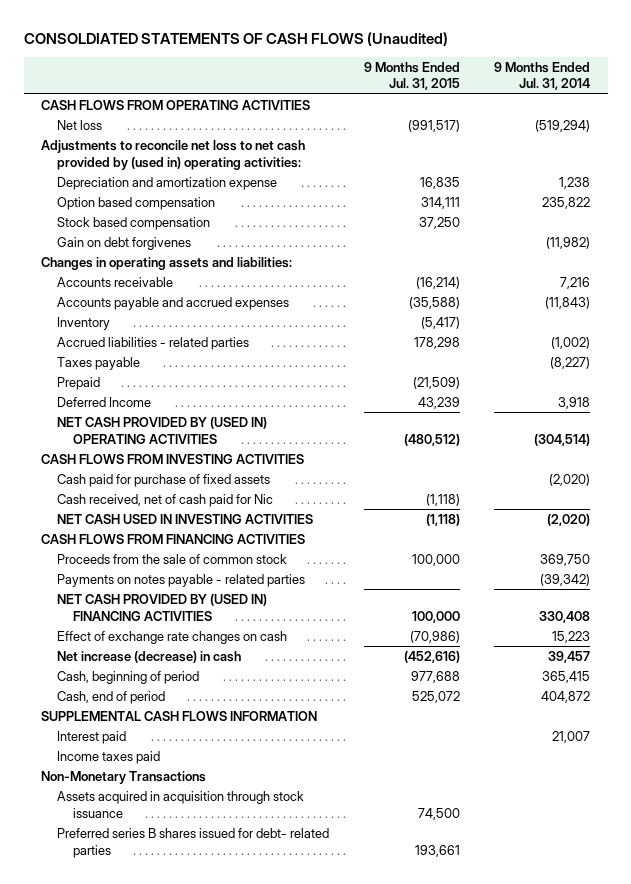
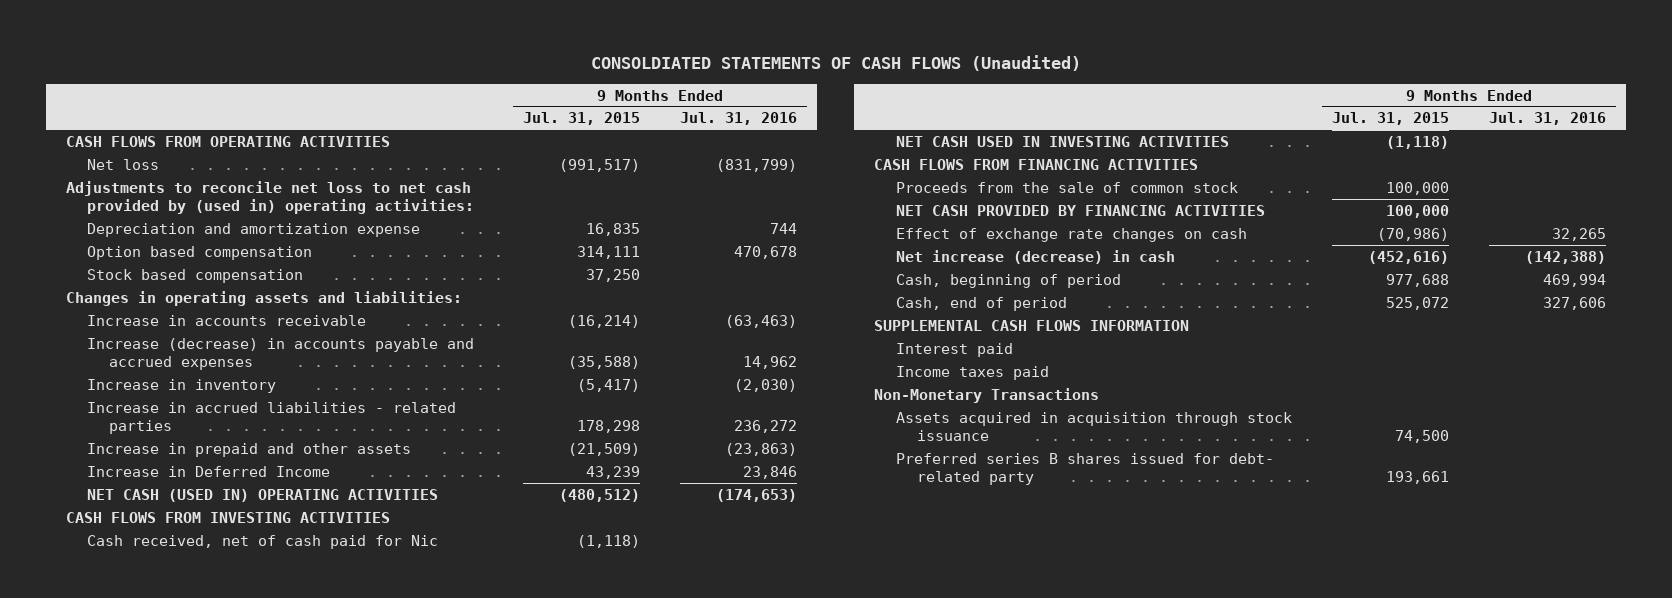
- | 9 Months Ended Jul. 31, 2015 | 9 Months Ended Jul. 31, 2014
+ | 9 Months Ended Jul. 31, 2015 | 9 Months Ended Jul. 31, 2016
- Gain on debt forgivenes | | (11,982)
- Accounts receivable | (16,214) | 7,216
- Accounts payable and accrued expenses | (35,588) | (11,843)
- Inventory | (5,417) |
- Accrued liabilities - related parties | 178,298 | (1,002)
- Taxes payable | | (8,227)
- Prepaid | (21,509) |
- Deferred Income | 43,239 | 3,918
- NET CASH PROVIDED BY (USED IN) OPERATING ACTIVITIES | (480,512) | (304,514)
+ Increase in accounts receivable | (16,214) | (63,463)
+ Increase (decrease) in accounts payable and accrued expenses | (35,588) | 14,962
+ Increase in inventory | (5,417) | (2,030)
+ Increase in accrued liabilities - related parties | 178,298 | 236,272
+ Increase in prepaid and other assets | (21,509) | (23,863)
+ Increase in Deferred Income | 43,239 | 23,846
+ NET CASH (USED IN) OPERATING ACTIVITIES | (480,512) | (174,653)
- Cash paid for purchase of fixed assets | | (2,020)
- Payments on notes payable - related parties | | (39,342)
- NET CASH PROVIDED BY (USED IN) FINANCING ACTIVITIES | 100,000 | 330,408
+ NET CASH PROVIDED BY FINANCING ACTIVITIES | 100,000 |
- Preferred series B shares issued for debt- related parties | 193,661 |
+ Preferred series B shares issued for debt- related party | 193,661 |

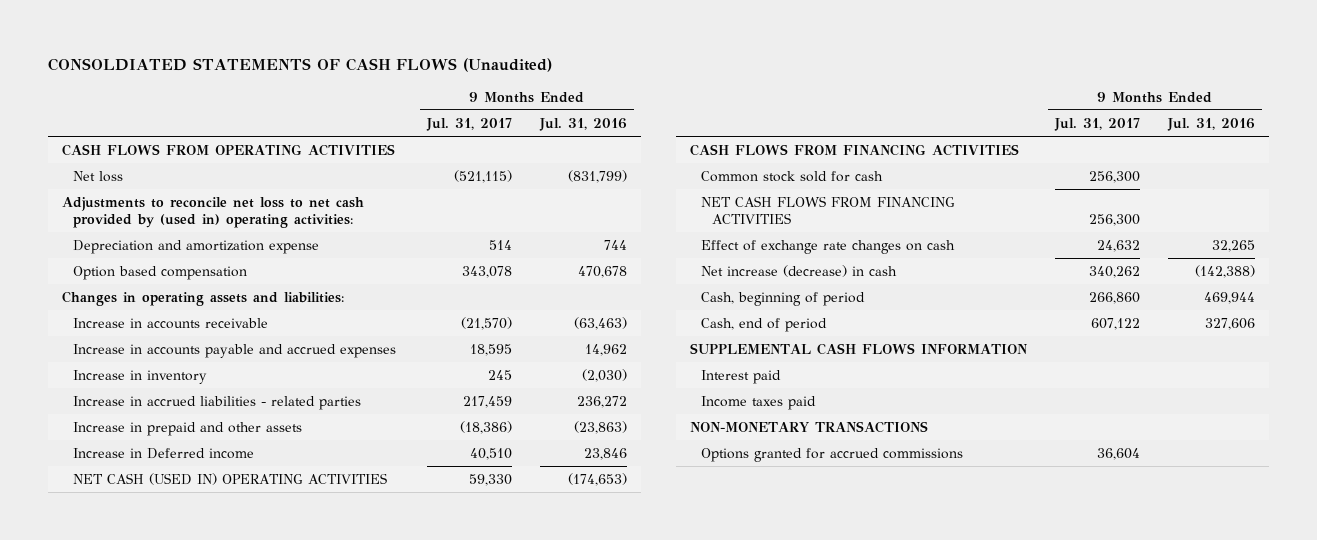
- | 9 Months Ended Jul. 31, 2015 | 9 Months Ended Jul. 31, 2016
+ | 9 Months Ended Jul. 31, 2017 | 9 Months Ended Jul. 31, 2016
- Stock based compensation | 37,250 |
- Increase (decrease) in accounts payable and accrued expenses | (35,588) | 14,962
+ Increase in accounts payable and accrued expenses | 18,595 | 14,962
- Increase in Deferred Income | 43,239 | 23,846
+ Increase in Deferred income | 40,510 | 23,846
- CASH FLOWS FROM INVESTING ACTIVITIES
- Cash received, net of cash paid for Nic | (1,118) |
- NET CASH USED IN INVESTING ACTIVITIES | (1,118) |
- Proceeds from the sale of common stock | 100,000 |
- NET CASH PROVIDED BY FINANCING ACTIVITIES | 100,000 |
+ Common stock sold for cash | 256,300 |
+ NET CASH FLOWS FROM FINANCING ACTIVITIES | 256,300 |
- Cash, beginning of period | 977,688 | 469,994
+ Cash, beginning of period | 266,860 | 469,944
- Non-Monetary Transactions
- Assets acquired in acquisition through stock issuance | 74,500 |
- Preferred series B shares issued for debt- related party | 193,661 |
+ NON-MONETARY TRANSACTIONS
+ Options granted for accrued commissions | 36,604 |

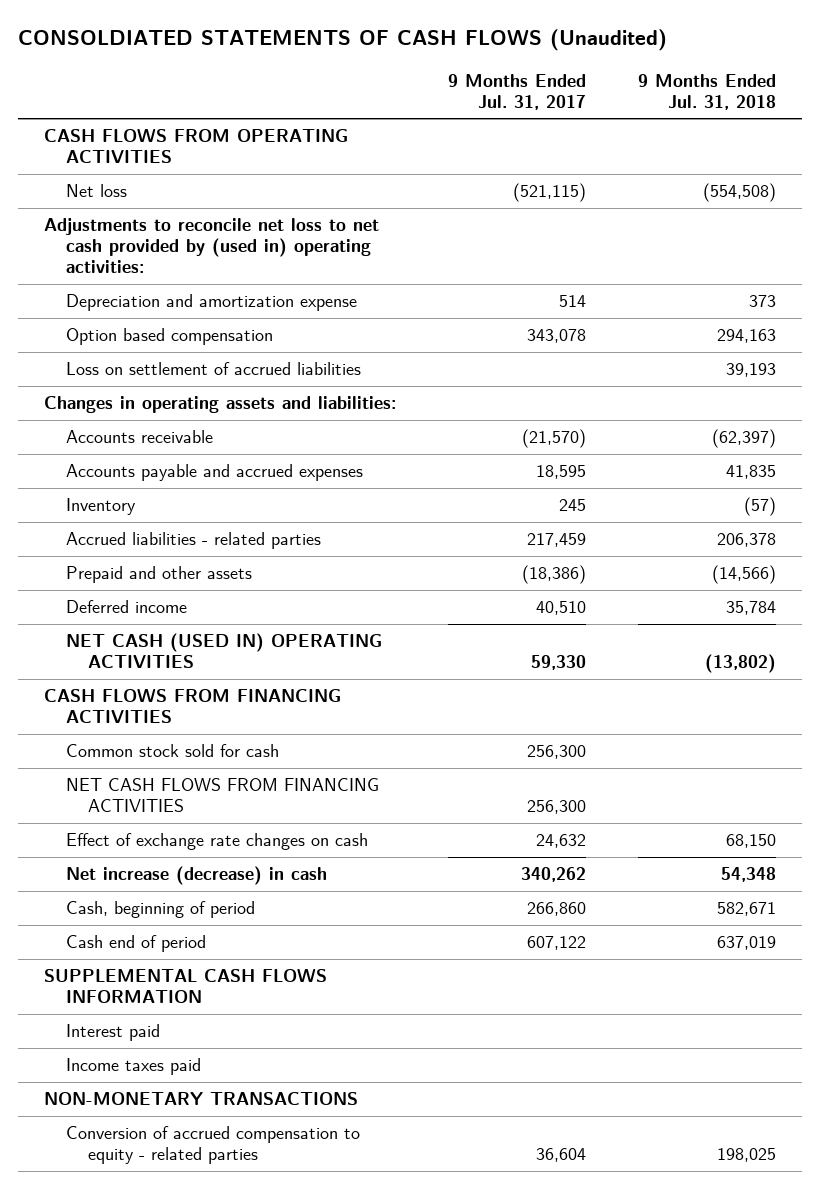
- | 9 Months Ended Jul. 31, 2017 | 9 Months Ended Jul. 31, 2016
+ | 9 Months Ended Jul. 31, 2017 | 9 Months Ended Jul. 31, 2018
+ Loss on settlement of accrued liabilities | | 39,193
- Increase in accounts receivable | (21,570) | (63,463)
- Increase in accounts payable and accrued expenses | 18,595 | 14,962
- Increase in inventory | 245 | (2,030)
- Increase in accrued liabilities - related parties | 217,459 | 236,272
- Increase in prepaid and other assets | (18,386) | (23,863)
- Increase in Deferred income | 40,510 | 23,846
+ Accounts receivable | (21,570) | (62,397)
+ Accounts payable and accrued expenses | 18,595 | 41,835
+ Inventory | 245 | (57)
+ Accrued liabilities - related parties | 217,459 | 206,378
+ Prepaid and other assets | (18,386) | (14,566)
+ Deferred income | 40,510 | 35,784
- Cash, end of period | 607,122 | 327,606
+ Cash end of period | 607,122 | 637,019
- Options granted for accrued commissions | 36,604 |
+ Conversion of accrued compensation to equity - related parties | 36,604 | 198,025

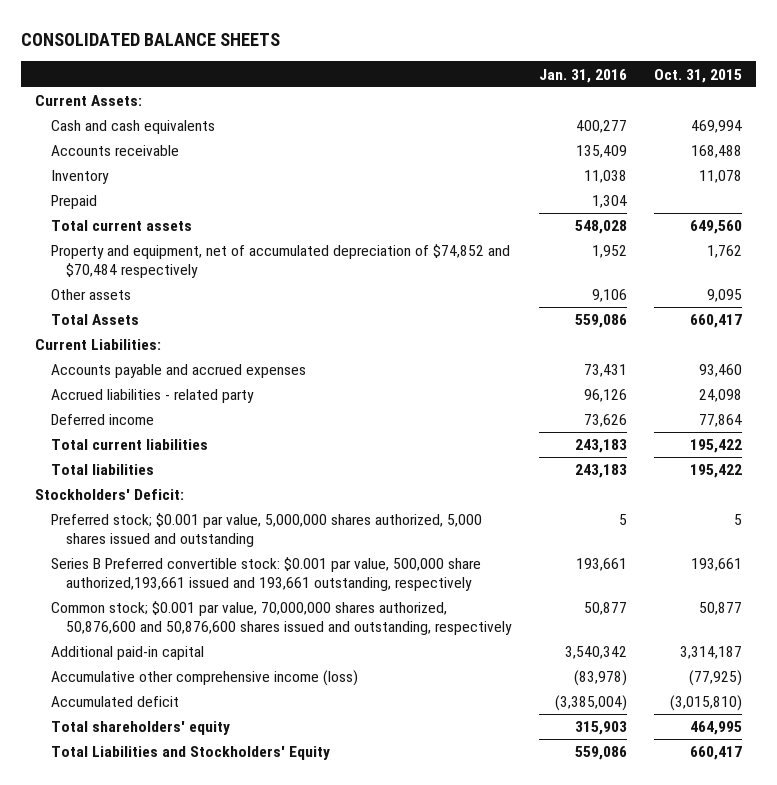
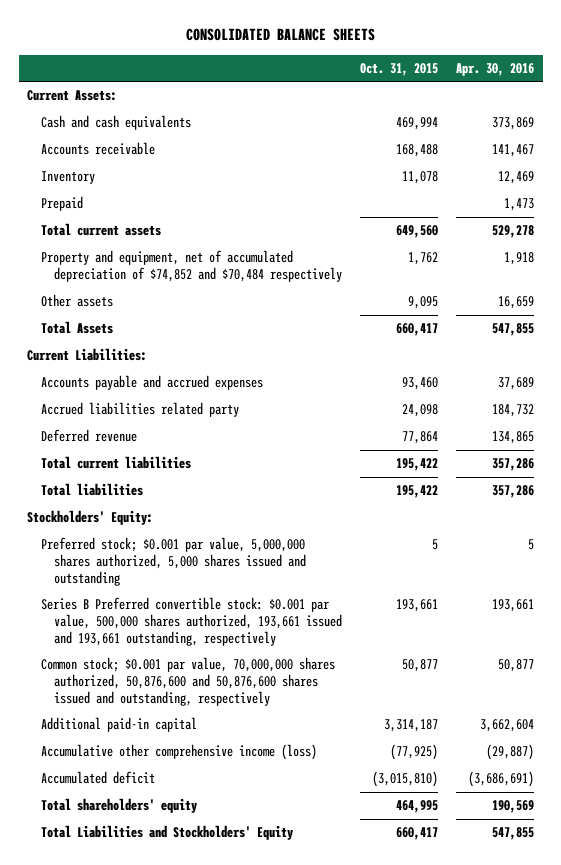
- | Jan. 31, 2016 | Oct. 31, 2015
+ | Oct. 31, 2015 | Apr. 30, 2016
- Accrued liabilities - related party | 96,126 | 24,098
- Deferred income | 73,626 | 77,864
+ Accrued liabilities related party | 24,098 | 184,732
+ Deferred revenue | 77,864 | 134,865
- Stockholders' Deficit:
+ Stockholders' Equity:
- Series B Preferred convertible stock: $0.001 par value, 500,000 share authorized,193,661 issued and 193,661 outstanding, respectively | 193,661 | 193,661
+ Series B Preferred convertible stock: $0.001 par value, 500,000 shares authorized, 193,661 issued and 193,661 outstanding, respectively | 193,661 | 193,661

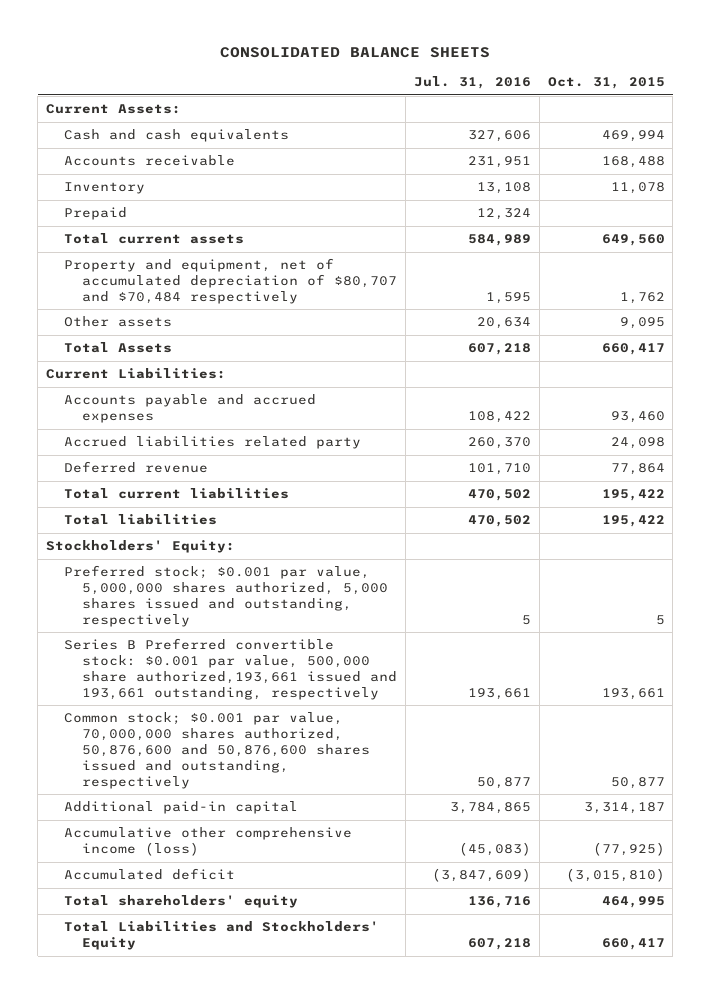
- | Oct. 31, 2015 | Apr. 30, 2016
+ | Jul. 31, 2016 | Oct. 31, 2015
- Property and equipment, net of accumulated depreciation of $74,852 and $70,484 respectively | 1,762 | 1,918
+ Property and equipment, net of accumulated depreciation of $80,707 and $70,484 respectively | 1,595 | 1,762
- Preferred stock; $0.001 par value, 5,000,000 shares authorized, 5,000 shares issued and outstanding | 5 | 5
- Series B Preferred convertible stock: $0.001 par value, 500,000 shares authorized, 193,661 issued and 193,661 outstanding, respectively | 193,661 | 193,661
+ Preferred stock; $0.001 par value, 5,000,000 shares authorized, 5,000 shares issued and outstanding, respectively | 5 | 5
+ Series B Preferred convertible stock: $0.001 par value, 500,000 share authorized,193,661 issued and 193,661 outstanding, respectively | 193,661 | 193,661

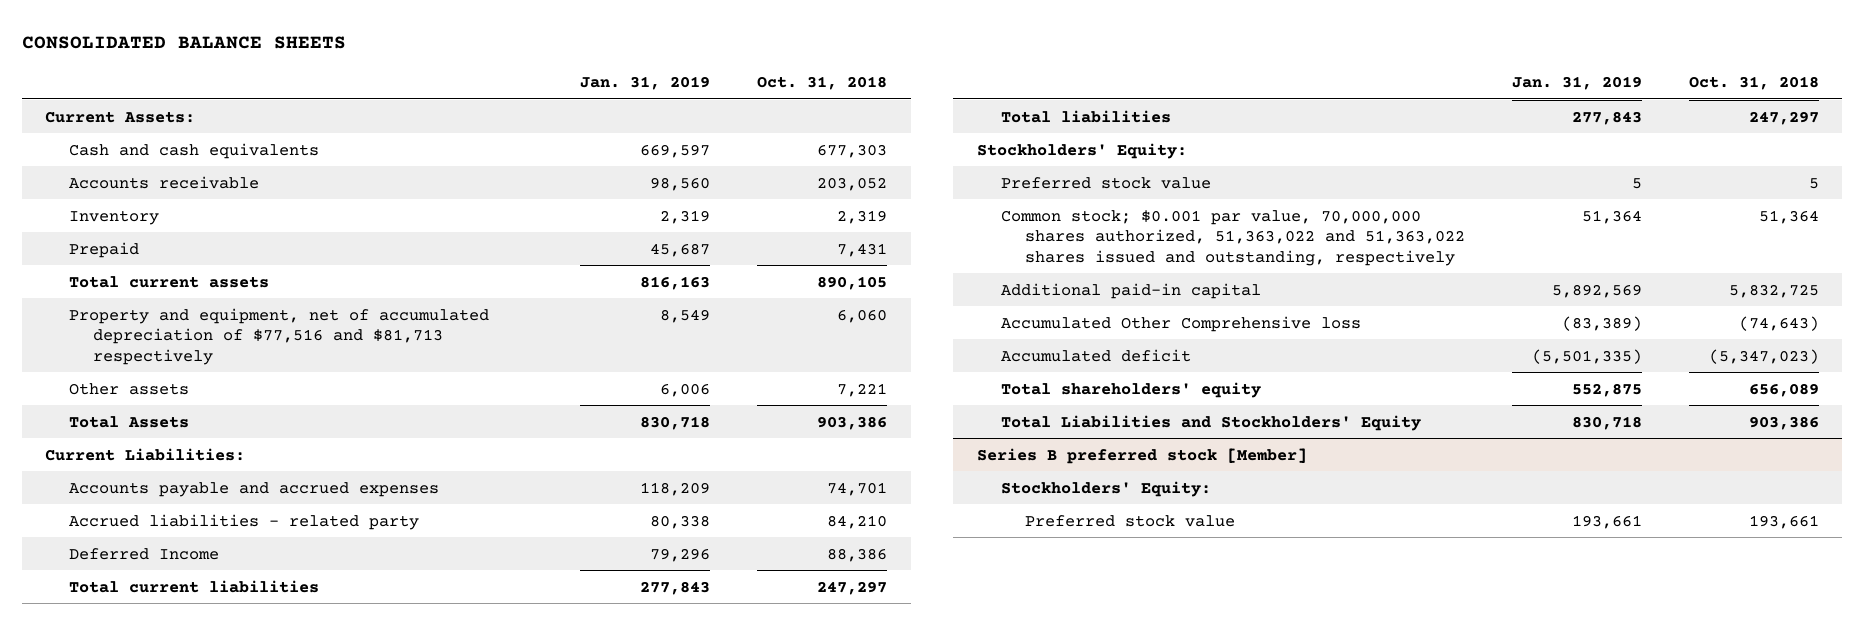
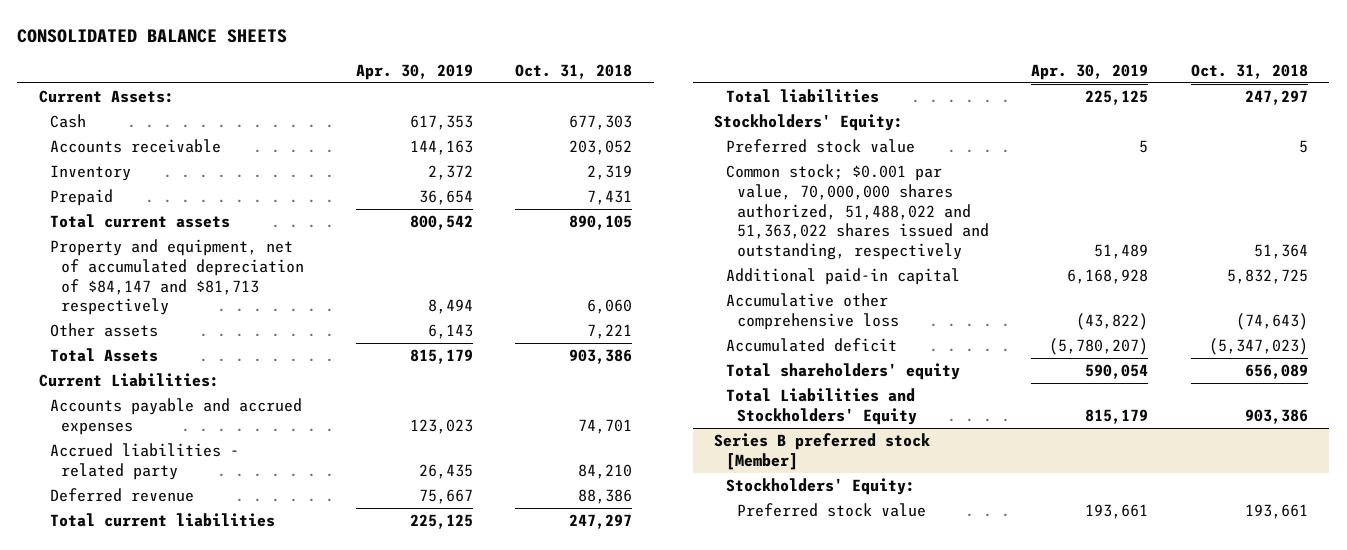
- | Jan. 31, 2019 | Oct. 31, 2018
+ | Apr. 30, 2019 | Oct. 31, 2018
- Cash and cash equivalents | 669,597 | 677,303
+ Cash | 617,353 | 677,303
- Property and equipment, net of accumulated depreciation of $77,516 and $81,713 respectively | 8,549 | 6,060
+ Property and equipment, net of accumulated depreciation of $84,147 and $81,713 respectively | 8,494 | 6,060
- Deferred Income | 79,296 | 88,386
+ Deferred revenue | 75,667 | 88,386
- Common stock; $0.001 par value, 70,000,000 shares authorized, 51,363,022 and 51,363,022 shares issued and outstanding, respectively | 51,364 | 51,364
+ Common stock; $0.001 par value, 70,000,000 shares authorized, 51,488,022 and 51,363,022 shares issued and outstanding, respectively | 51,489 | 51,364
- Accumulated Other Comprehensive loss | (83,389) | (74,643)
+ Accumulative other comprehensive loss | (43,822) | (74,643)

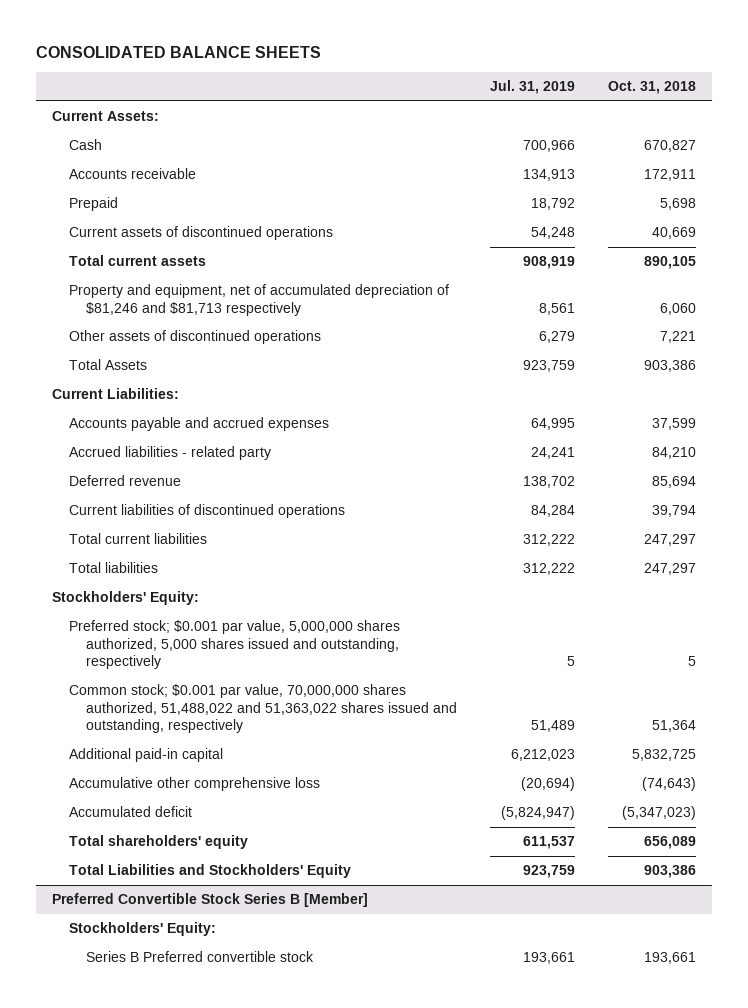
- | Apr. 30, 2019 | Oct. 31, 2018
+ | Jul. 31, 2019 | Oct. 31, 2018
- Cash | 617,353 | 677,303
- Accounts receivable | 144,163 | 203,052
- Inventory | 2,372 | 2,319
- Prepaid | 36,654 | 7,431
+ Cash | 700,966 | 670,827
+ Accounts receivable | 134,913 | 172,911
+ Prepaid | 18,792 | 5,698
+ Current assets of discontinued operations | 54,248 | 40,669
- Property and equipment, net of accumulated depreciation of $84,147 and $81,713 respectively | 8,494 | 6,060
- Other assets | 6,143 | 7,221
+ Property and equipment, net of accumulated depreciation of $81,246 and $81,713 respectively | 8,561 | 6,060
+ Other assets of discontinued operations | 6,279 | 7,221
- Accounts payable and accrued expenses | 123,023 | 74,701
+ Accounts payable and accrued expenses | 64,995 | 37,599
- Deferred revenue | 75,667 | 88,386
+ Deferred revenue | 138,702 | 85,694
+ Current liabilities of discontinued operations | 84,284 | 39,794
- Preferred stock value | 5 | 5
+ Preferred stock; $0.001 par value, 5,000,000 shares authorized, 5,000 shares issued and outstanding, respectively | 5 | 5
- Series B preferred stock [Member]
+ Preferred Convertible Stock Series B [Member]
- Preferred stock value | 193,661 | 193,661
+ Series B Preferred convertible stock | 193,661 | 193,661

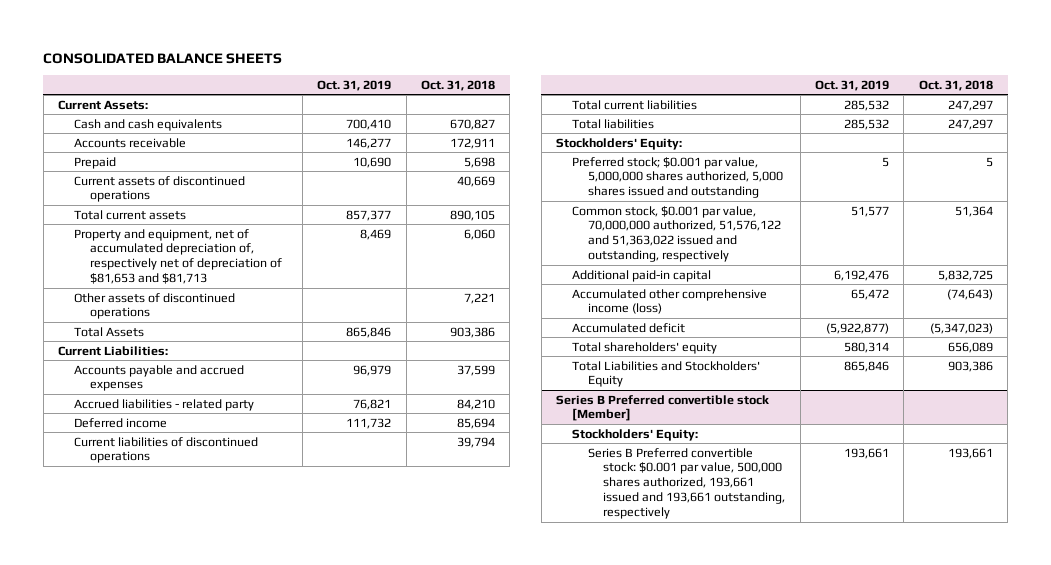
- | Jul. 31, 2019 | Oct. 31, 2018
+ | Oct. 31, 2019 | Oct. 31, 2018
- Cash | 700,966 | 670,827
+ Cash and cash equivalents | 700,410 | 670,827
- Property and equipment, net of accumulated depreciation of $81,246 and $81,713 respectively | 8,561 | 6,060
+ Property and equipment, net of accumulated depreciation of, respectively net of depreciation of $81,653 and $81,713 | 8,469 | 6,060
- Deferred revenue | 138,702 | 85,694
+ Deferred income | 111,732 | 85,694
- Preferred stock; $0.001 par value, 5,000,000 shares authorized, 5,000 shares issued and outstanding, respectively | 5 | 5
- Common stock; $0.001 par value, 70,000,000 shares authorized, 51,488,022 and 51,363,022 shares issued and outstanding, respectively | 51,489 | 51,364
+ Preferred stock; $0.001 par value, 5,000,000 shares authorized, 5,000 shares issued and outstanding | 5 | 5
+ Common stock, $0.001 par value, 70,000,000 authorized, 51,576,122 and 51,363,022 issued and outstanding, respectively | 51,577 | 51,364
- Accumulative other comprehensive loss | (20,694) | (74,643)
+ Accumulated other comprehensive income (loss) | 65,472 | (74,643)
- Preferred Convertible Stock Series B [Member]
+ Series B Preferred convertible stock [Member]
- Series B Preferred convertible stock | 193,661 | 193,661
+ Series B Preferred convertible stock: $0.001 par value, 500,000 shares authorized, 193,661 issued and 193,661 outstanding, respectively | 193,661 | 193,661

